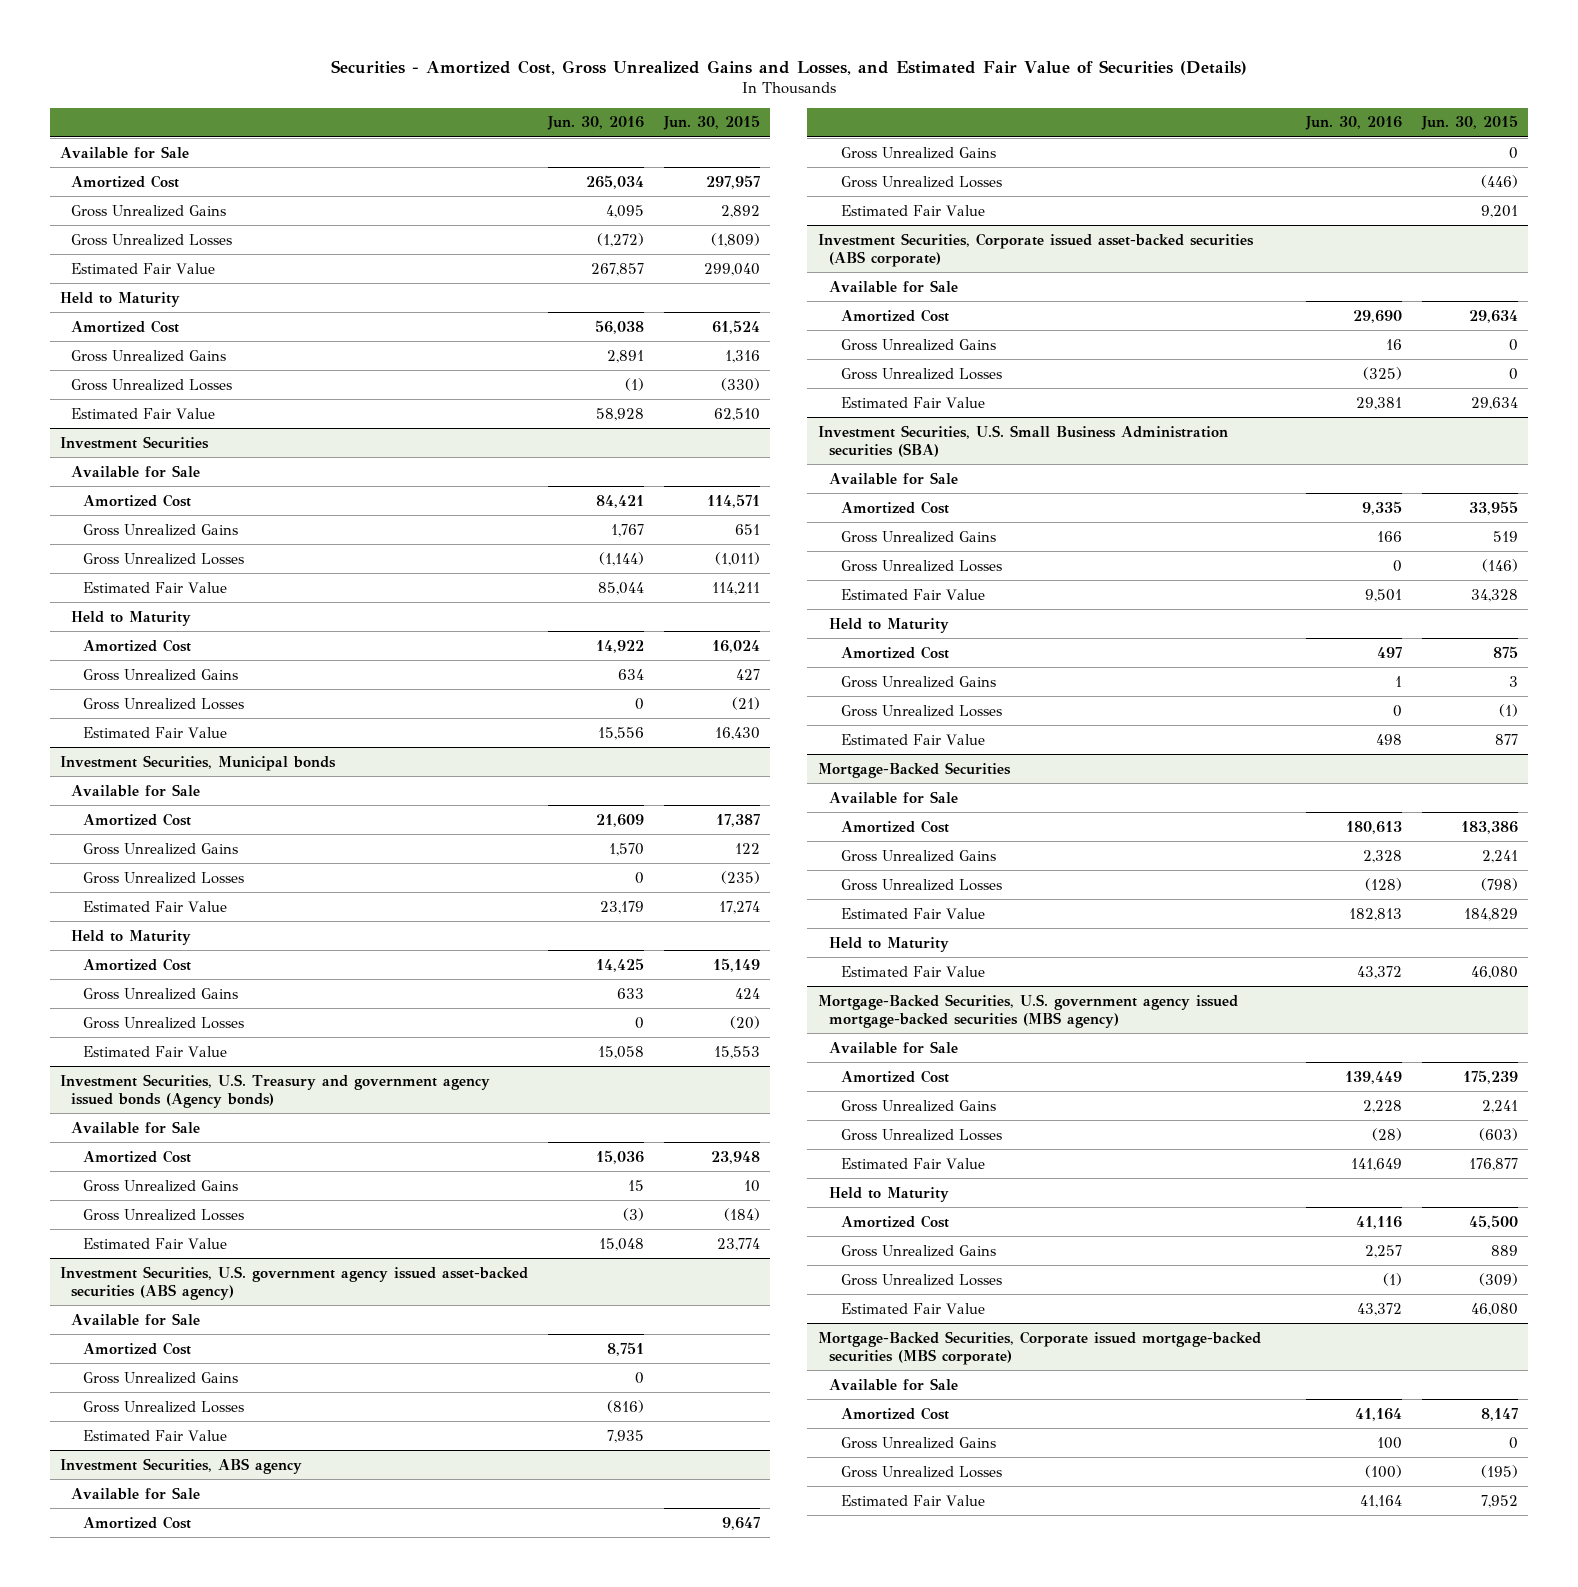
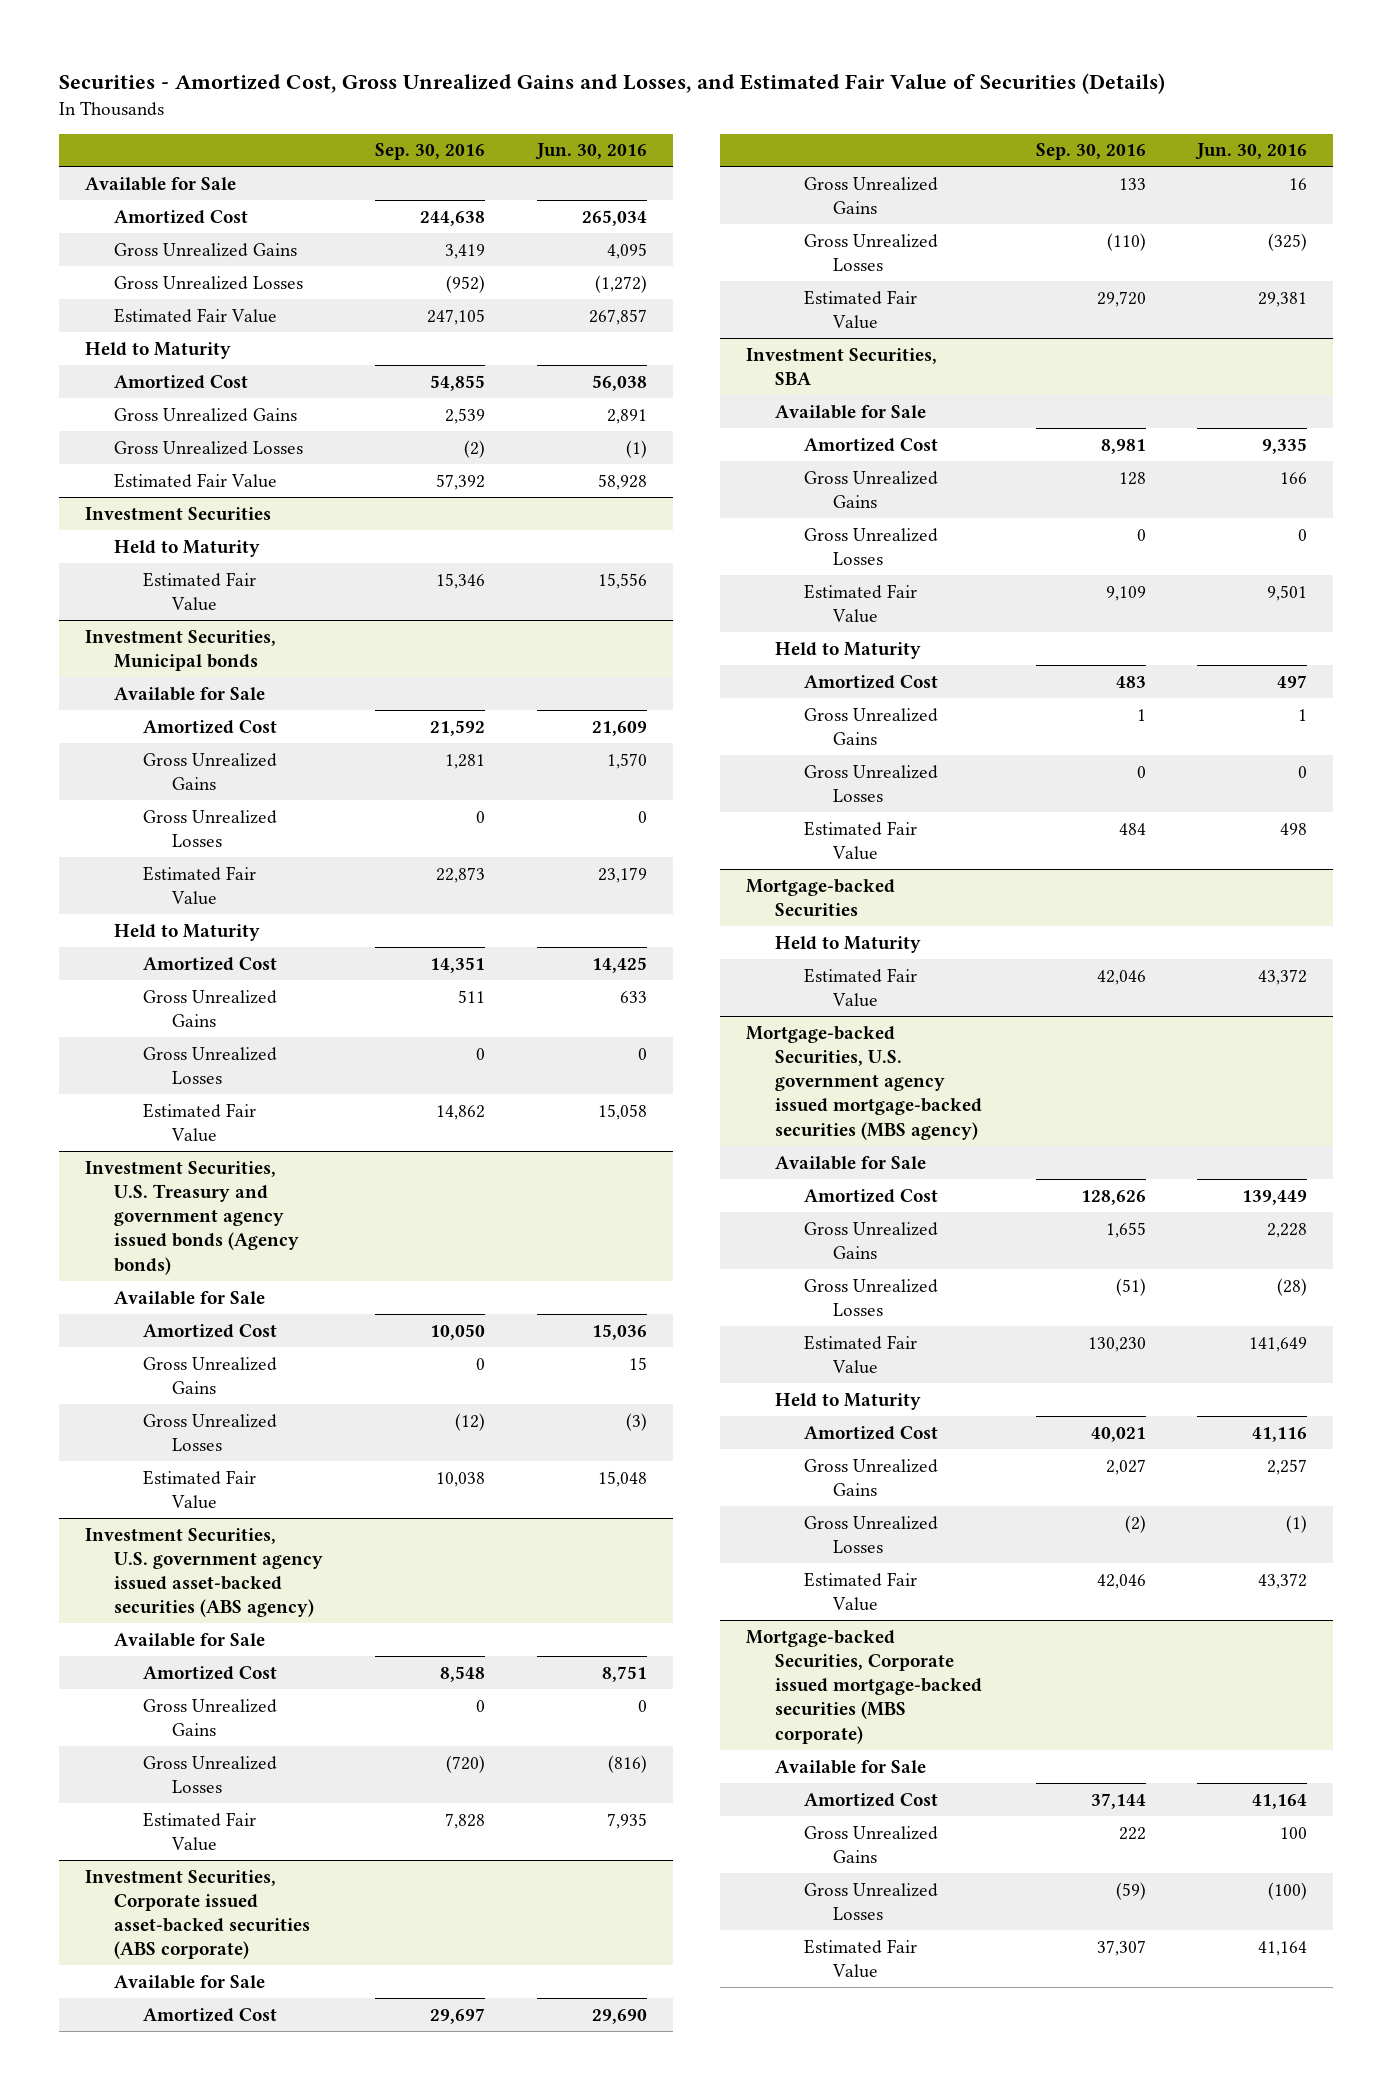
- | Jun. 30, 2016 | Jun. 30, 2015
+ | Sep. 30, 2016 | Jun. 30, 2016
@ Investment Securities
- Available for Sale
- Amortized Cost | 84,421 | 114,571
- Gross Unrealized Gains | 1,767 | 651
- Gross Unrealized Losses | (1,144) | (1,011)
- Estimated Fair Value | 85,044 | 114,211
- Amortized Cost | 14,922 | 16,024
- Gross Unrealized Gains | 634 | 427
- Gross Unrealized Losses | 0 | (21)
- Investment Securities, ABS agency
- Available for Sale
- Amortized Cost | | 9,647
- Gross Unrealized Gains | | 0
- Gross Unrealized Losses | | (446)
- Estimated Fair Value | | 9,201
- Investment Securities, U.S. Small Business Administration securities (SBA)
+ Investment Securities, SBA
- Mortgage-Backed Securities
- Available for Sale
- Amortized Cost | 180,613 | 183,386
- Gross Unrealized Gains | 2,328 | 2,241
- Gross Unrealized Losses | (128) | (798)
- Estimated Fair Value | 182,813 | 184,829
+ Mortgage-backed Securities
- Mortgage-Backed Securities, U.S. government agency issued mortgage-backed securities (MBS agency)
+ Mortgage-backed Securities, U.S. government agency issued mortgage-backed securities (MBS agency)
- Mortgage-Backed Securities, Corporate issued mortgage-backed securities (MBS corporate)
+ Mortgage-backed Securities, Corporate issued mortgage-backed securities (MBS corporate)

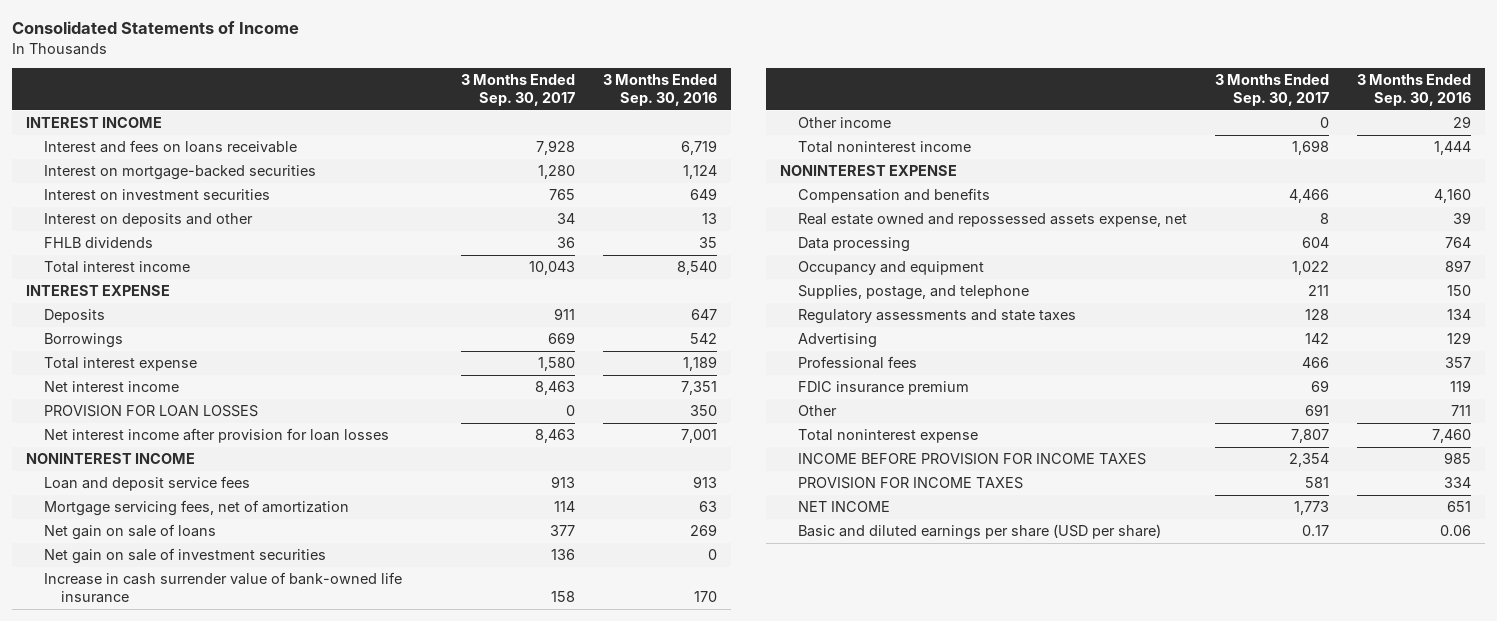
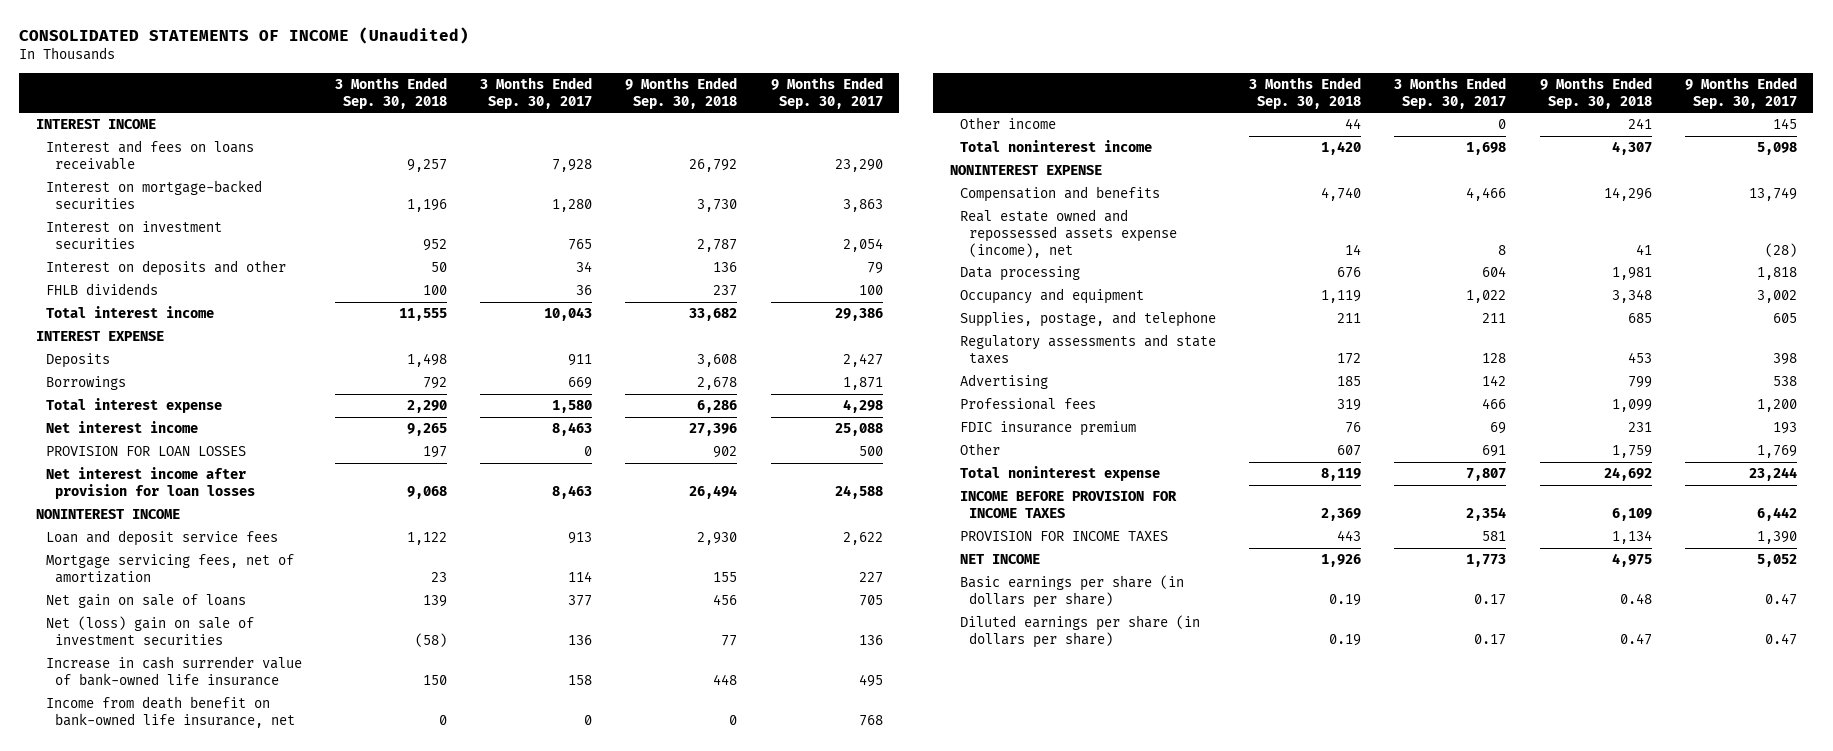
- Consolidated Statements of Income
+ CONSOLIDATED STATEMENTS OF INCOME (Unaudited)
- | 3 Months Ended Sep. 30, 2017 | 3 Months Ended Sep. 30, 2016
+ | 3 Months Ended Sep. 30, 2018 | 3 Months Ended Sep. 30, 2017 | 9 Months Ended Sep. 30, 2018 | 9 Months Ended Sep. 30, 2017
- Net gain on sale of investment securities | 136 | 0
+ Net (loss) gain on sale of investment securities | (58) | 136 | 77 | 136
+ Income from death benefit on bank-owned life insurance, net | 0 | 0 | 0 | 768
- Real estate owned and repossessed assets expense, net | 8 | 39
+ Real estate owned and repossessed assets expense (income), net | 14 | 8 | 41 | (28)
- Basic and diluted earnings per share (USD per share) | 0.17 | 0.06
+ Basic earnings per share (in dollars per share) | 0.19 | 0.17 | 0.48 | 0.47
+ Diluted earnings per share (in dollars per share) | 0.19 | 0.17 | 0.47 | 0.47

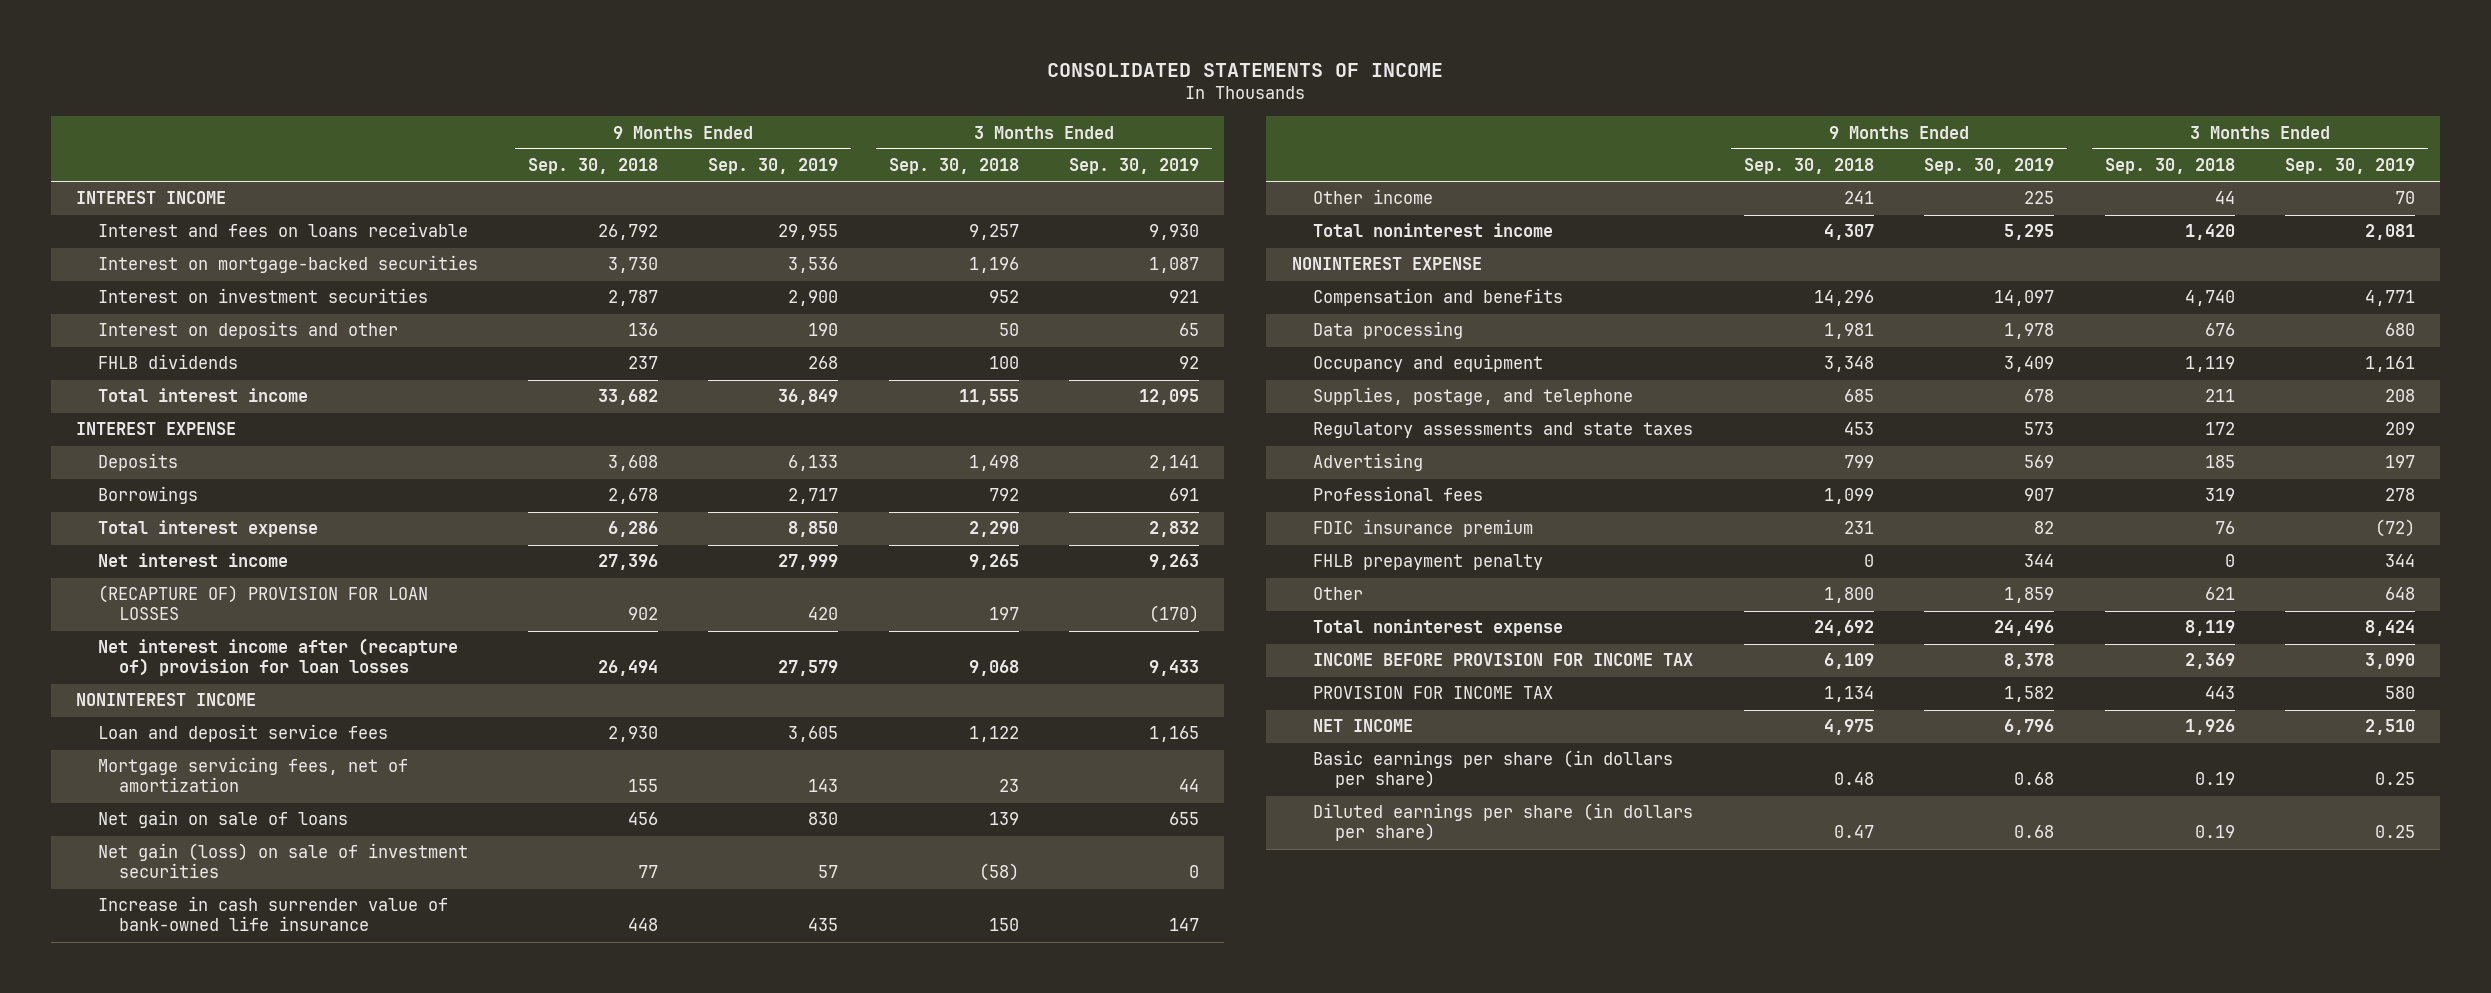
- CONSOLIDATED STATEMENTS OF INCOME (Unaudited)
+ CONSOLIDATED STATEMENTS OF INCOME
- | 3 Months Ended Sep. 30, 2018 | 3 Months Ended Sep. 30, 2017 | 9 Months Ended Sep. 30, 2018 | 9 Months Ended Sep. 30, 2017
+ | 9 Months Ended Sep. 30, 2018 | 9 Months Ended Sep. 30, 2019 | 3 Months Ended Sep. 30, 2018 | 3 Months Ended Sep. 30, 2019
- PROVISION FOR LOAN LOSSES | 197 | 0 | 902 | 500
- Net interest income after provision for loan losses | 9,068 | 8,463 | 26,494 | 24,588
+ (RECAPTURE OF) PROVISION FOR LOAN LOSSES | 902 | 420 | 197 | (170)
+ Net interest income after (recapture of) provision for loan losses | 26,494 | 27,579 | 9,068 | 9,433
- Net (loss) gain on sale of investment securities | (58) | 136 | 77 | 136
+ Net gain (loss) on sale of investment securities | 77 | 57 | (58) | 0
- Income from death benefit on bank-owned life insurance, net | 0 | 0 | 0 | 768
- Real estate owned and repossessed assets expense (income), net | 14 | 8 | 41 | (28)
- Other | 607 | 691 | 1,759 | 1,769
+ FHLB prepayment penalty | 0 | 344 | 0 | 344
+ Other | 1,800 | 1,859 | 621 | 648
- INCOME BEFORE PROVISION FOR INCOME TAXES | 2,369 | 2,354 | 6,109 | 6,442
- PROVISION FOR INCOME TAXES | 443 | 581 | 1,134 | 1,390
+ INCOME BEFORE PROVISION FOR INCOME TAX | 6,109 | 8,378 | 2,369 | 3,090
+ PROVISION FOR INCOME TAX | 1,134 | 1,582 | 443 | 580

